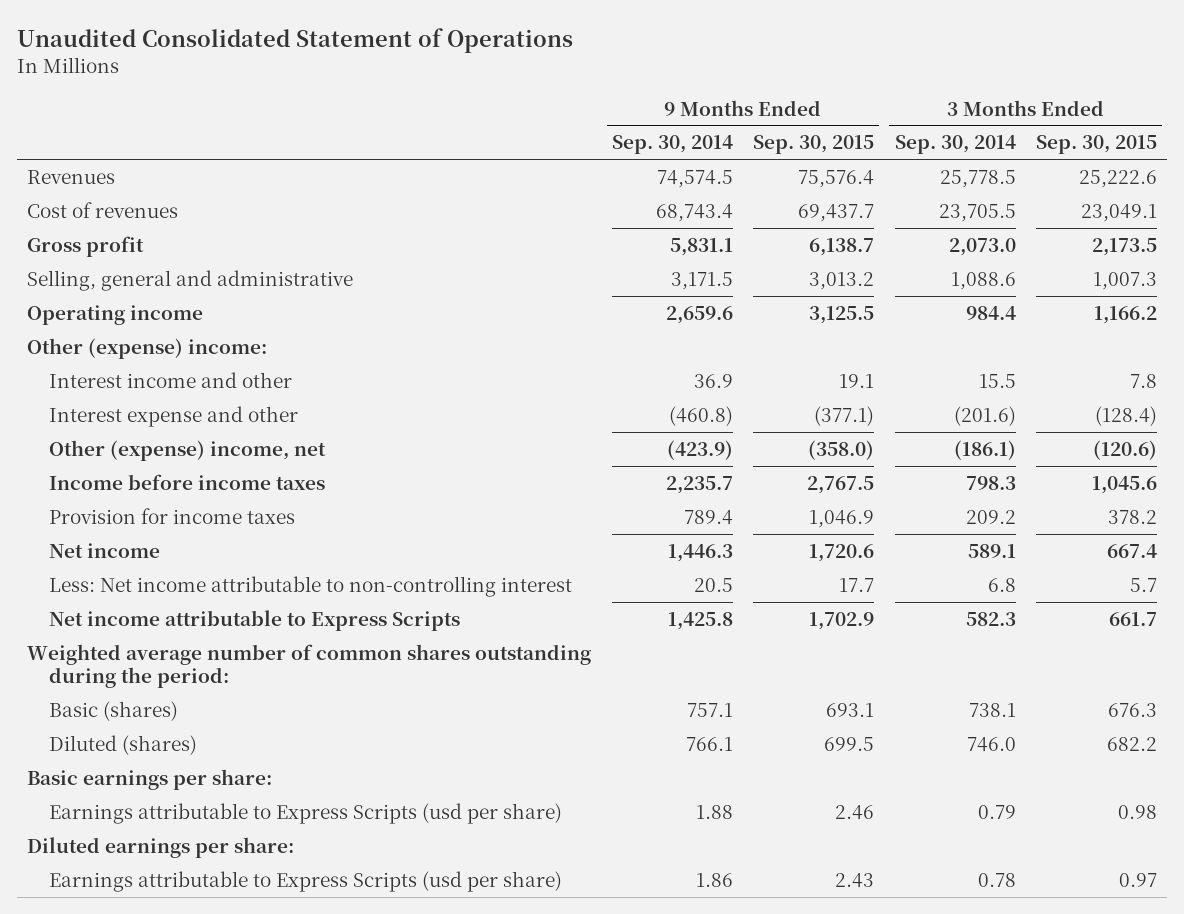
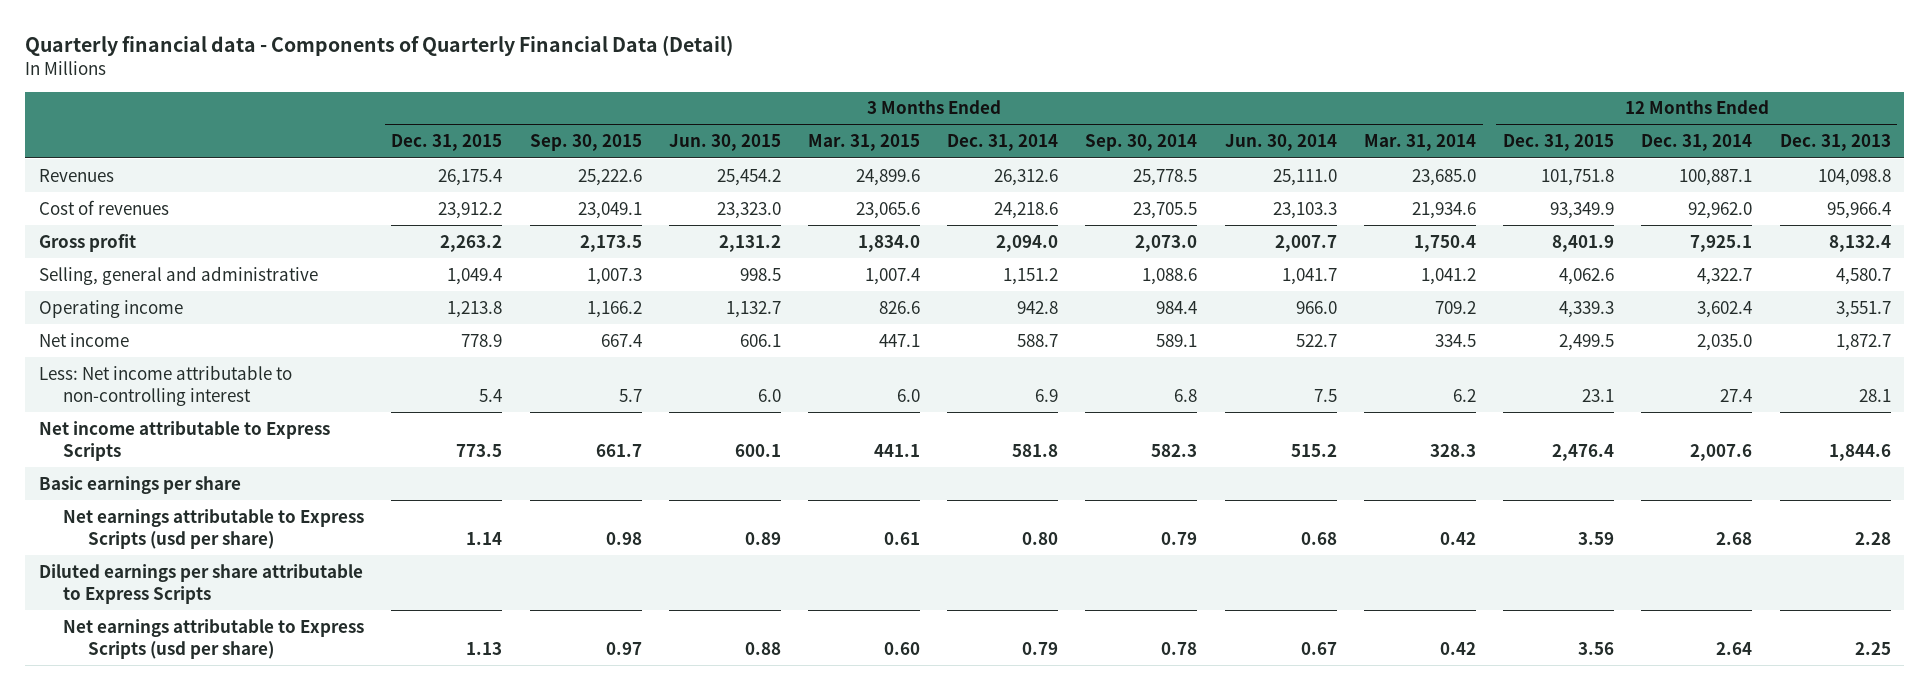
- Unaudited Consolidated Statement of Operations
+ Quarterly financial data - Components of Quarterly Financial Data (Detail)
- | 9 Months Ended Sep. 30, 2014 | 9 Months Ended Sep. 30, 2015 | 3 Months Ended Sep. 30, 2014 | 3 Months Ended Sep. 30, 2015
+ | 3 Months Ended Dec. 31, 2015 | 3 Months Ended Sep. 30, 2015 | 3 Months Ended Jun. 30, 2015 | 3 Months Ended Mar. 31, 2015 | 3 Months Ended Dec. 31, 2014 | 3 Months Ended Sep. 30, 2014 | 3 Months Ended Jun. 30, 2014 | 3 Months Ended Mar. 31, 2014 | 12 Months Ended Dec. 31, 2015 | 12 Months Ended Dec. 31, 2014 | 12 Months Ended Dec. 31, 2013
- Other (expense) income:
- Interest income and other | 36.9 | 19.1 | 15.5 | 7.8
- Interest expense and other | (460.8) | (377.1) | (201.6) | (128.4)
- Other (expense) income, net | (423.9) | (358.0) | (186.1) | (120.6)
- Income before income taxes | 2,235.7 | 2,767.5 | 798.3 | 1,045.6
- Provision for income taxes | 789.4 | 1,046.9 | 209.2 | 378.2
- Weighted average number of common shares outstanding during the period:
- Basic (shares) | 757.1 | 693.1 | 738.1 | 676.3
- Diluted (shares) | 766.1 | 699.5 | 746.0 | 682.2
- Basic earnings per share:
- Earnings attributable to Express Scripts (usd per share) | 1.88 | 2.46 | 0.79 | 0.98
- Diluted earnings per share:
- Earnings attributable to Express Scripts (usd per share) | 1.86 | 2.43 | 0.78 | 0.97
+ Basic earnings per share
+ Net earnings attributable to Express Scripts (usd per share) | 1.14 | 0.98 | 0.89 | 0.61 | 0.80 | 0.79 | 0.68 | 0.42 | 3.59 | 2.68 | 2.28
+ Diluted earnings per share attributable to Express Scripts
+ Net earnings attributable to Express Scripts (usd per share) | 1.13 | 0.97 | 0.88 | 0.60 | 0.79 | 0.78 | 0.67 | 0.42 | 3.56 | 2.64 | 2.25

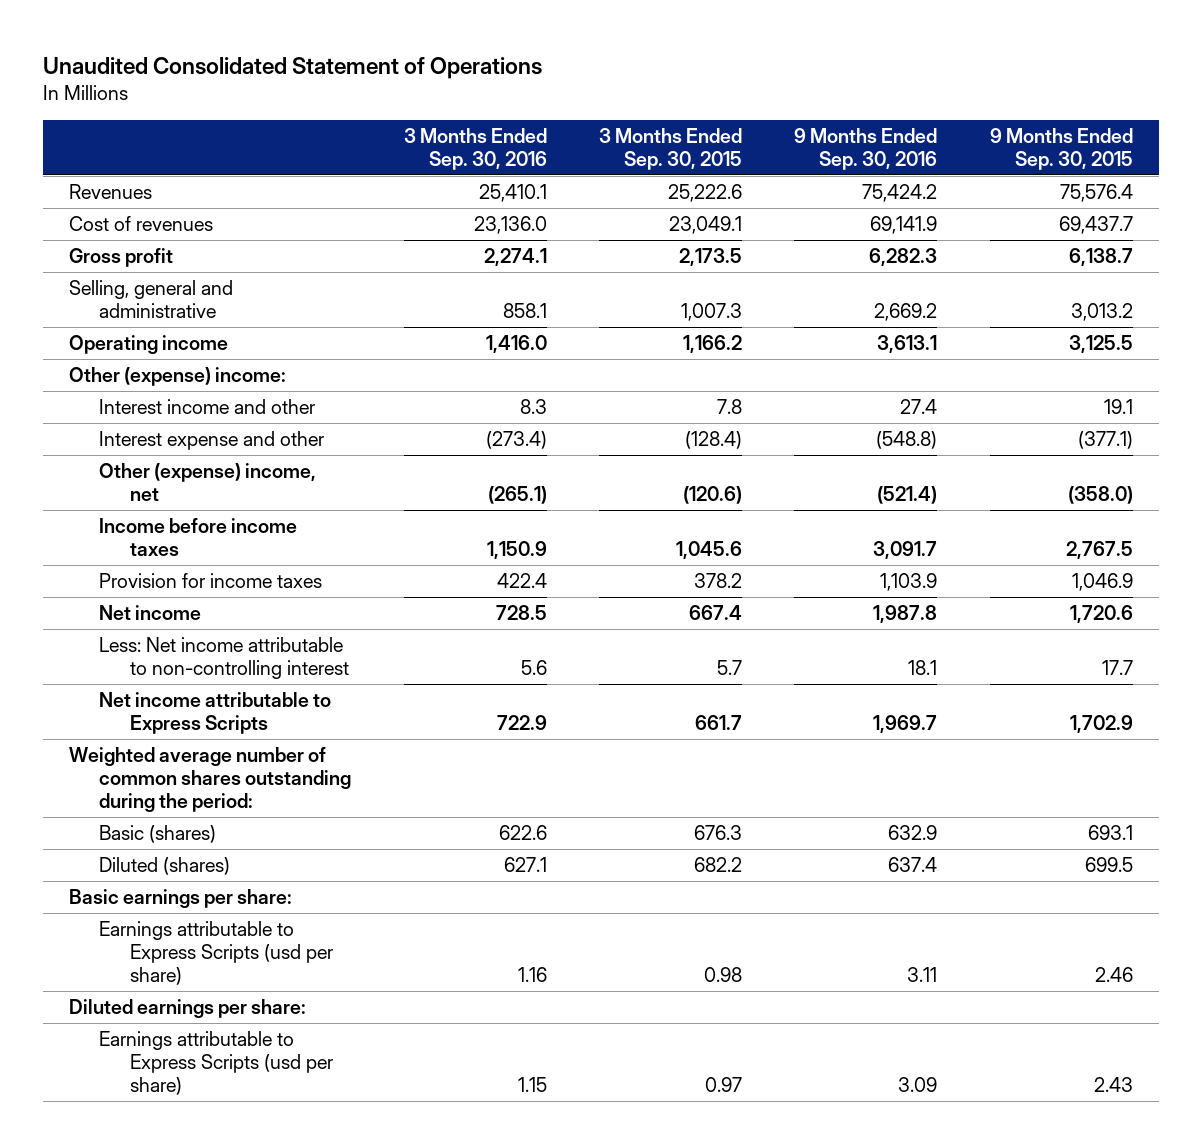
- Quarterly financial data - Components of Quarterly Financial Data (Detail)
+ Unaudited Consolidated Statement of Operations
- | 3 Months Ended Dec. 31, 2015 | 3 Months Ended Sep. 30, 2015 | 3 Months Ended Jun. 30, 2015 | 3 Months Ended Mar. 31, 2015 | 3 Months Ended Dec. 31, 2014 | 3 Months Ended Sep. 30, 2014 | 3 Months Ended Jun. 30, 2014 | 3 Months Ended Mar. 31, 2014 | 12 Months Ended Dec. 31, 2015 | 12 Months Ended Dec. 31, 2014 | 12 Months Ended Dec. 31, 2013
+ | 3 Months Ended Sep. 30, 2016 | 3 Months Ended Sep. 30, 2015 | 9 Months Ended Sep. 30, 2016 | 9 Months Ended Sep. 30, 2015
+ Other (expense) income:
+ Interest income and other | 8.3 | 7.8 | 27.4 | 19.1
+ Interest expense and other | (273.4) | (128.4) | (548.8) | (377.1)
+ Other (expense) income, net | (265.1) | (120.6) | (521.4) | (358.0)
+ Income before income taxes | 1,150.9 | 1,045.6 | 3,091.7 | 2,767.5
+ Provision for income taxes | 422.4 | 378.2 | 1,103.9 | 1,046.9
- Basic earnings per share
- Net earnings attributable to Express Scripts (usd per share) | 1.14 | 0.98 | 0.89 | 0.61 | 0.80 | 0.79 | 0.68 | 0.42 | 3.59 | 2.68 | 2.28
- Diluted earnings per share attributable to Express Scripts
- Net earnings attributable to Express Scripts (usd per share) | 1.13 | 0.97 | 0.88 | 0.60 | 0.79 | 0.78 | 0.67 | 0.42 | 3.56 | 2.64 | 2.25
+ Weighted average number of common shares outstanding during the period:
+ Basic (shares) | 622.6 | 676.3 | 632.9 | 693.1
+ Diluted (shares) | 627.1 | 682.2 | 637.4 | 699.5
+ Basic earnings per share:
+ Earnings attributable to Express Scripts (usd per share) | 1.16 | 0.98 | 3.11 | 2.46
+ Diluted earnings per share:
+ Earnings attributable to Express Scripts (usd per share) | 1.15 | 0.97 | 3.09 | 2.43

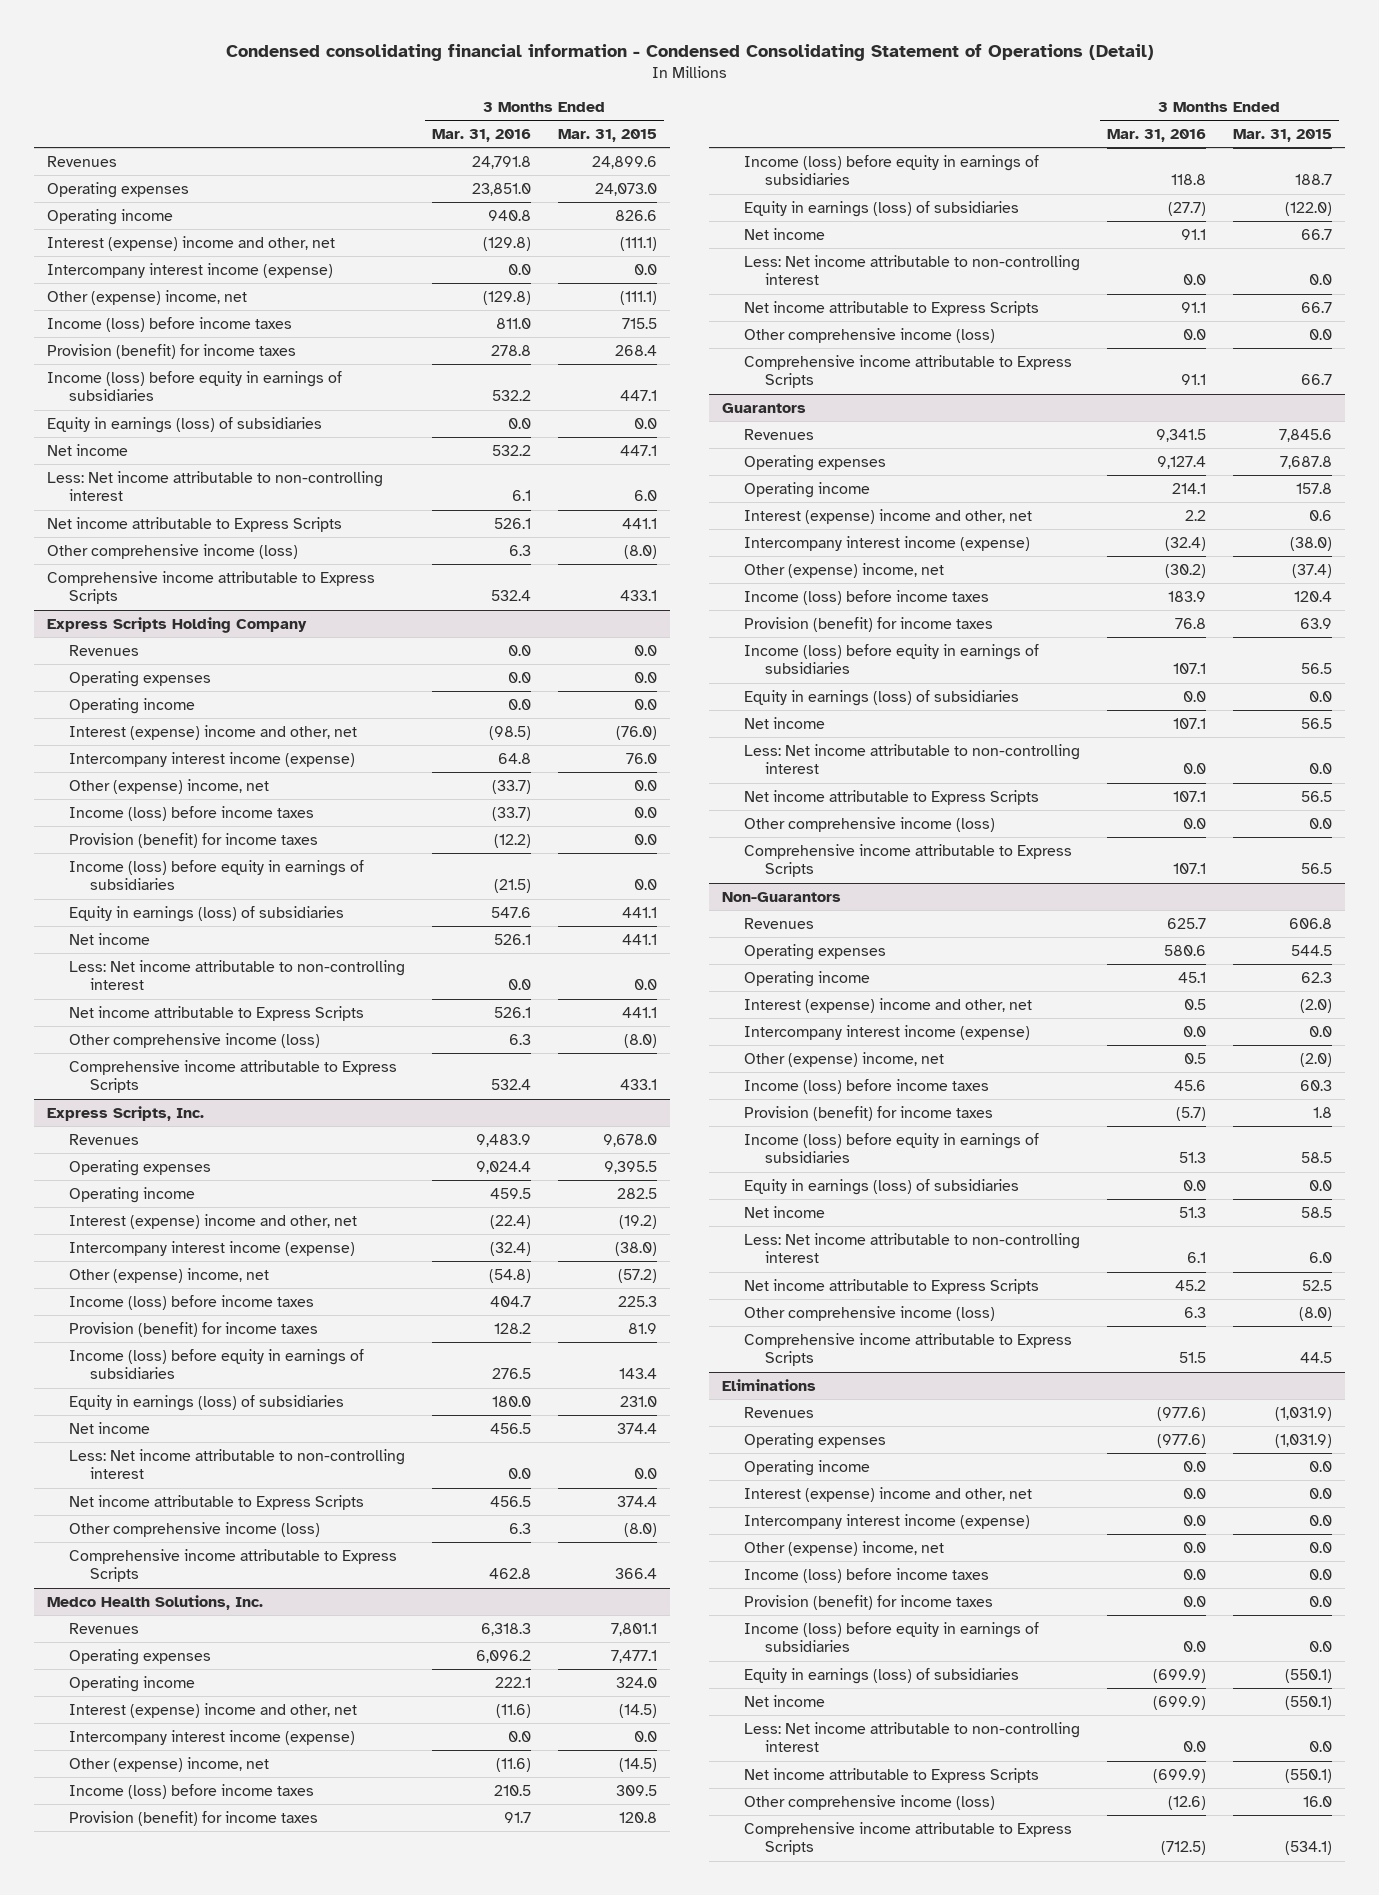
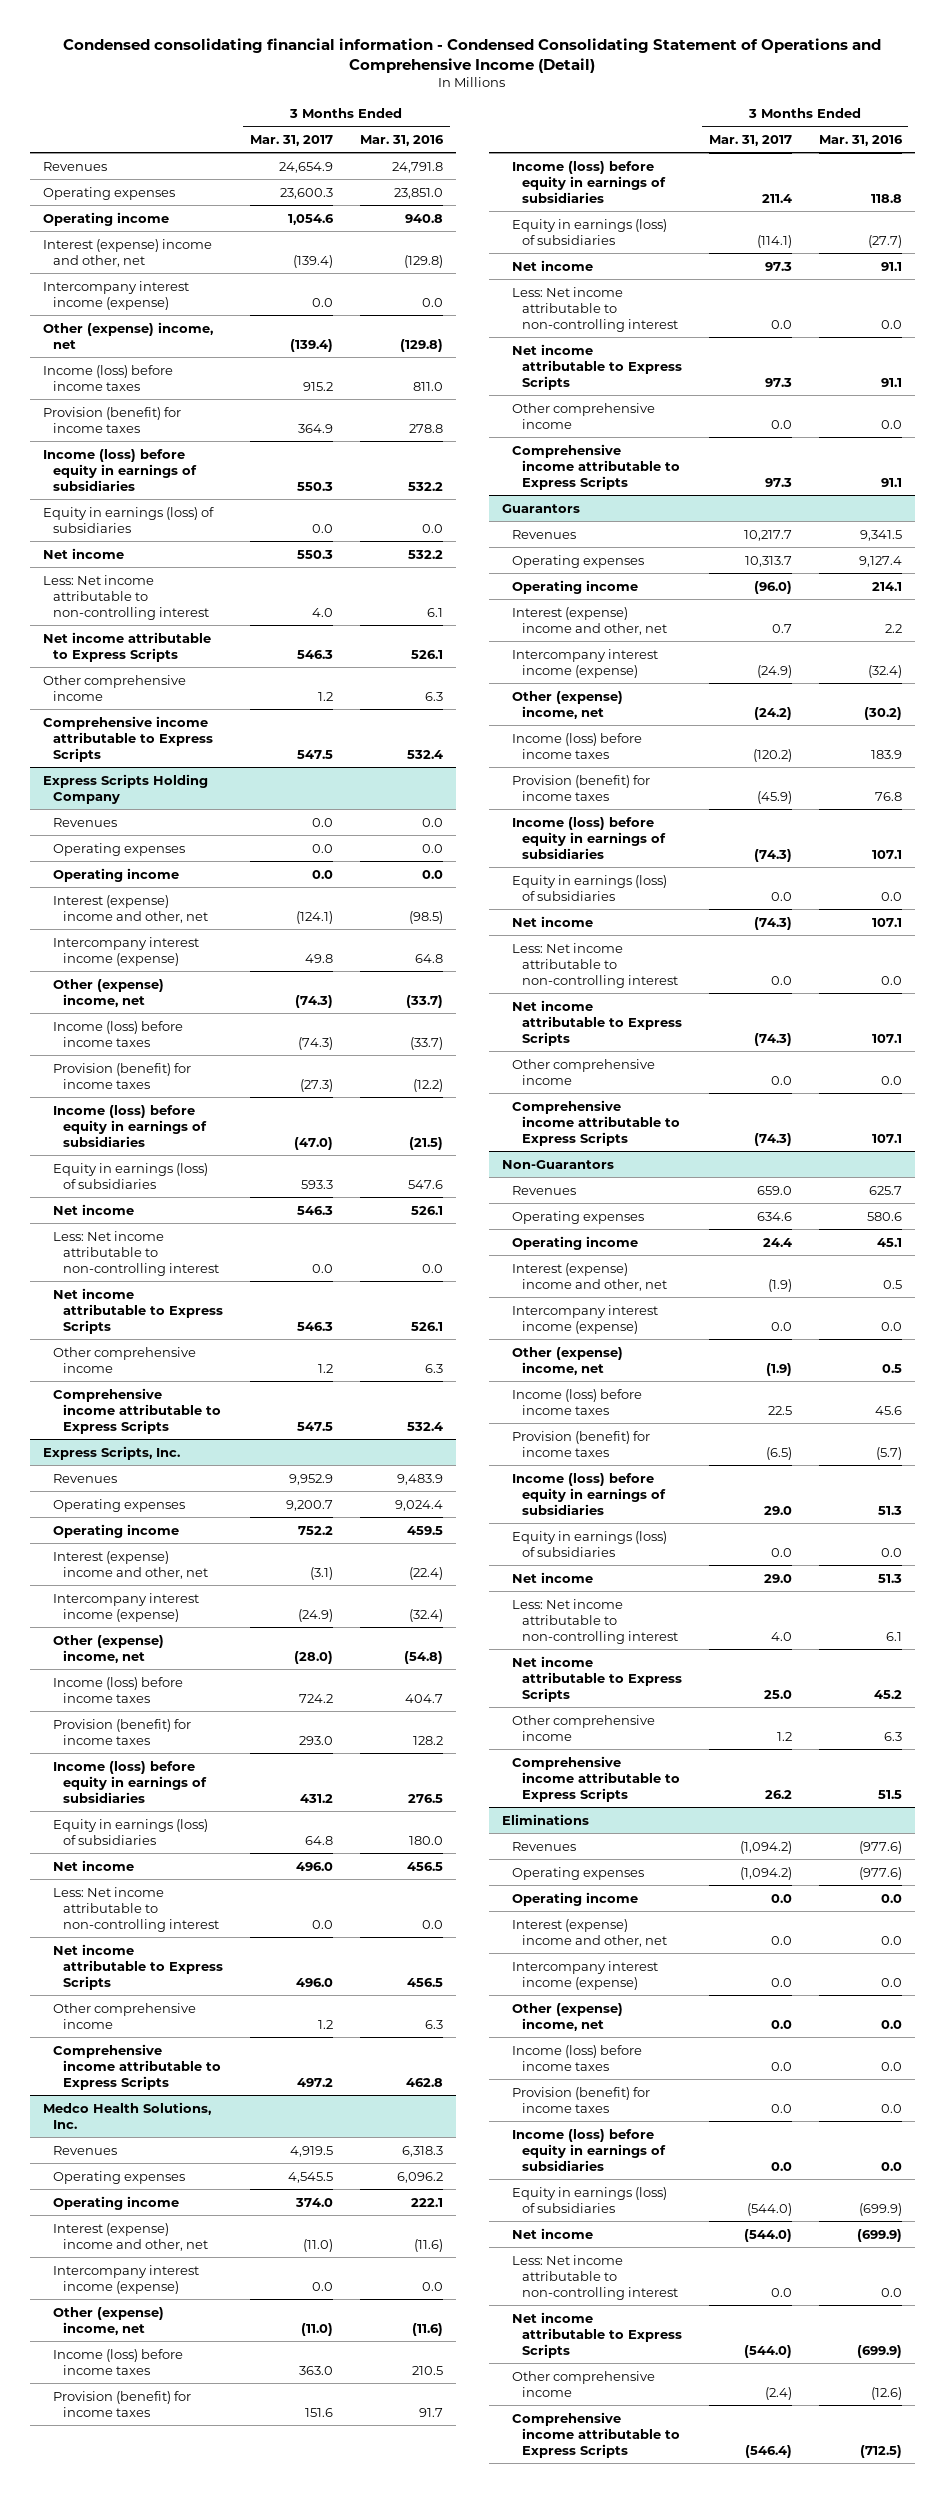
- Condensed consolidating financial information - Condensed Consolidating Statement of Operations (Detail)
+ Condensed consolidating financial information - Condensed Consolidating Statement of Operations and Comprehensive Income (Detail)
- | 3 Months Ended Mar. 31, 2016 | 3 Months Ended Mar. 31, 2015
+ | 3 Months Ended Mar. 31, 2017 | 3 Months Ended Mar. 31, 2016
- Other comprehensive income (loss) | 6.3 | (8.0)
+ Other comprehensive income | 1.2 | 6.3
@ Express Scripts Holding Company
- Other comprehensive income (loss) | 6.3 | (8.0)
+ Other comprehensive income | 1.2 | 6.3
@ Express Scripts, Inc.
- Other comprehensive income (loss) | 6.3 | (8.0)
+ Other comprehensive income | 1.2 | 6.3
@ Medco Health Solutions, Inc.
- Other comprehensive income (loss) | 0.0 | 0.0
+ Other comprehensive income | 0.0 | 0.0
@ Guarantors
- Other comprehensive income (loss) | 0.0 | 0.0
+ Other comprehensive income | 0.0 | 0.0
@ Non-Guarantors
- Other comprehensive income (loss) | 6.3 | (8.0)
+ Other comprehensive income | 1.2 | 6.3
@ Eliminations
- Other comprehensive income (loss) | (12.6) | 16.0
+ Other comprehensive income | (2.4) | (12.6)

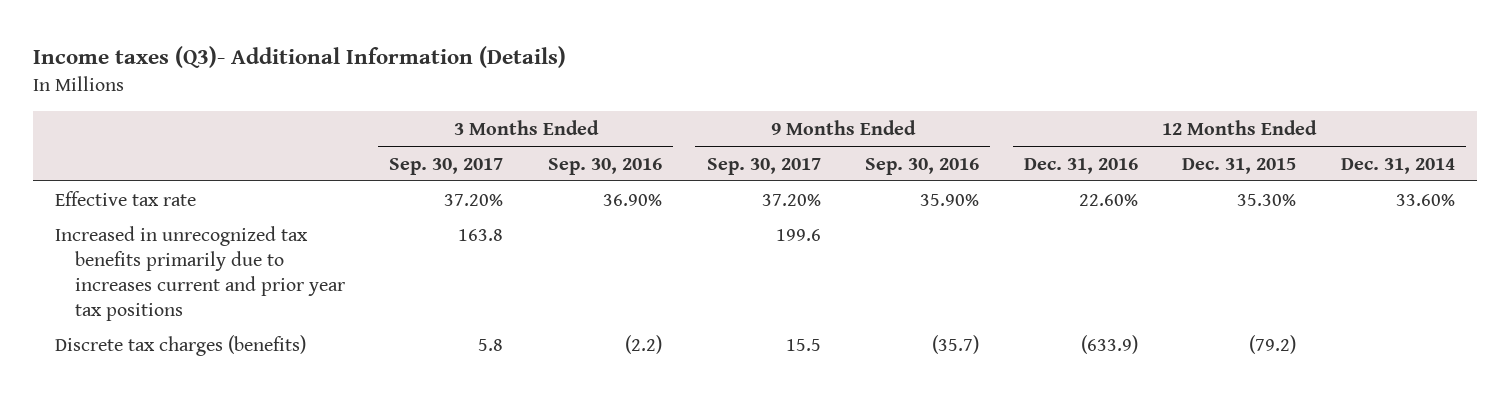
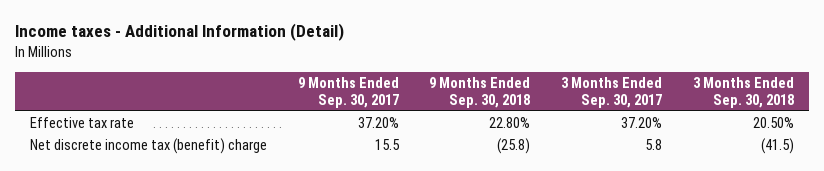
- Income taxes (Q3)- Additional Information (Details)
+ Income taxes - Additional Information (Detail)
- | 3 Months Ended Sep. 30, 2017 | 3 Months Ended Sep. 30, 2016 | 9 Months Ended Sep. 30, 2017 | 9 Months Ended Sep. 30, 2016 | 12 Months Ended Dec. 31, 2016 | 12 Months Ended Dec. 31, 2015 | 12 Months Ended Dec. 31, 2014
+ | 9 Months Ended Sep. 30, 2017 | 9 Months Ended Sep. 30, 2018 | 3 Months Ended Sep. 30, 2017 | 3 Months Ended Sep. 30, 2018
- Increased in unrecognized tax benefits primarily due to increases current and prior year tax positions | 163.8 | | 199.6 | | | |
- Discrete tax charges (benefits) | 5.8 | (2.2) | 15.5 | (35.7) | (633.9) | (79.2) |
+ Net discrete income tax (benefit) charge | 15.5 | (25.8) | 5.8 | (41.5)

